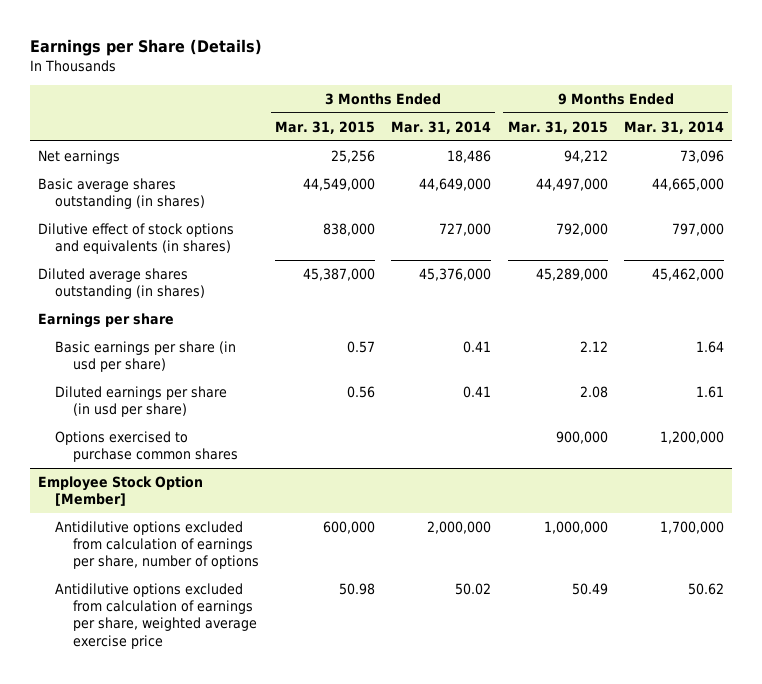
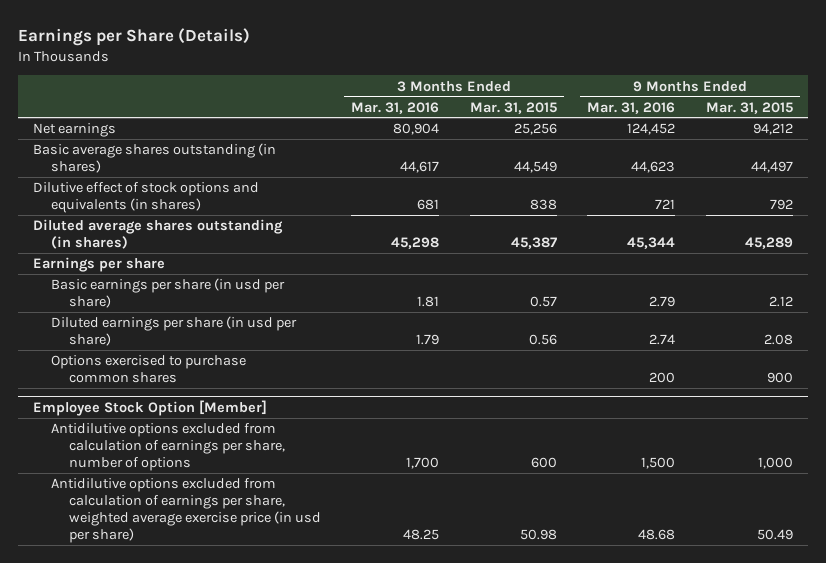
- | 3 Months Ended Mar. 31, 2015 | 3 Months Ended Mar. 31, 2014 | 9 Months Ended Mar. 31, 2015 | 9 Months Ended Mar. 31, 2014
+ | 3 Months Ended Mar. 31, 2016 | 3 Months Ended Mar. 31, 2015 | 9 Months Ended Mar. 31, 2016 | 9 Months Ended Mar. 31, 2015
- Basic average shares outstanding (in shares) | 44,549,000 | 44,649,000 | 44,497,000 | 44,665,000
- Dilutive effect of stock options and equivalents (in shares) | 838,000 | 727,000 | 792,000 | 797,000
- Diluted average shares outstanding (in shares) | 45,387,000 | 45,376,000 | 45,289,000 | 45,462,000
+ Basic average shares outstanding (in shares) | 44,617 | 44,549 | 44,623 | 44,497
+ Dilutive effect of stock options and equivalents (in shares) | 681 | 838 | 721 | 792
+ Diluted average shares outstanding (in shares) | 45,298 | 45,387 | 45,344 | 45,289
- Options exercised to purchase common shares | | | 900,000 | 1,200,000
+ Options exercised to purchase common shares | | | 200 | 900
@ Employee Stock Option [Member]
- Antidilutive options excluded from calculation of earnings per share, number of options | 600,000 | 2,000,000 | 1,000,000 | 1,700,000
- Antidilutive options excluded from calculation of earnings per share, weighted average exercise price | 50.98 | 50.02 | 50.49 | 50.62
+ Antidilutive options excluded from calculation of earnings per share, number of options | 1,700 | 600 | 1,500 | 1,000
+ Antidilutive options excluded from calculation of earnings per share, weighted average exercise price (in usd per share) | 48.25 | 50.98 | 48.68 | 50.49

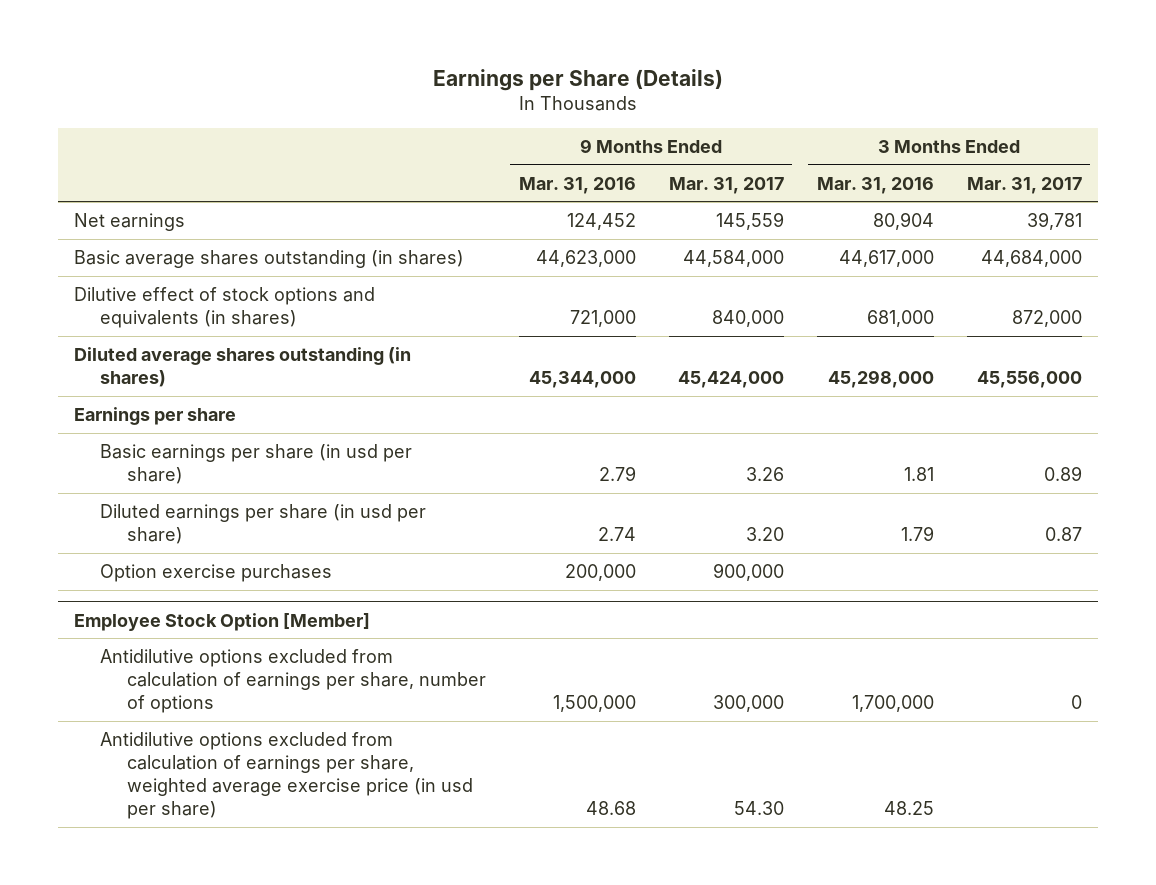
- | 3 Months Ended Mar. 31, 2016 | 3 Months Ended Mar. 31, 2015 | 9 Months Ended Mar. 31, 2016 | 9 Months Ended Mar. 31, 2015
+ | 9 Months Ended Mar. 31, 2016 | 9 Months Ended Mar. 31, 2017 | 3 Months Ended Mar. 31, 2016 | 3 Months Ended Mar. 31, 2017
- Basic average shares outstanding (in shares) | 44,617 | 44,549 | 44,623 | 44,497
- Dilutive effect of stock options and equivalents (in shares) | 681 | 838 | 721 | 792
- Diluted average shares outstanding (in shares) | 45,298 | 45,387 | 45,344 | 45,289
+ Basic average shares outstanding (in shares) | 44,623,000 | 44,584,000 | 44,617,000 | 44,684,000
+ Dilutive effect of stock options and equivalents (in shares) | 721,000 | 840,000 | 681,000 | 872,000
+ Diluted average shares outstanding (in shares) | 45,344,000 | 45,424,000 | 45,298,000 | 45,556,000
- Options exercised to purchase common shares | | | 200 | 900
+ Option exercise purchases | 200,000 | 900,000 | |
@ Employee Stock Option [Member]
- Antidilutive options excluded from calculation of earnings per share, number of options | 1,700 | 600 | 1,500 | 1,000
+ Antidilutive options excluded from calculation of earnings per share, number of options | 1,500,000 | 300,000 | 1,700,000 | 0

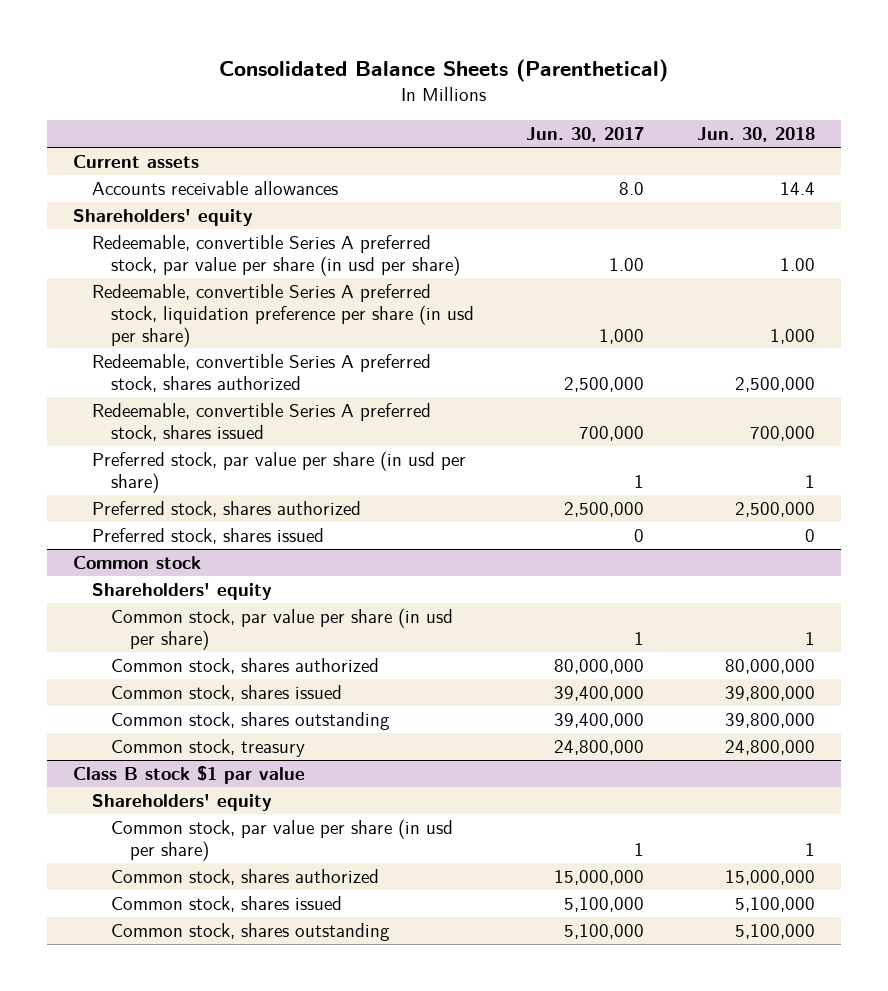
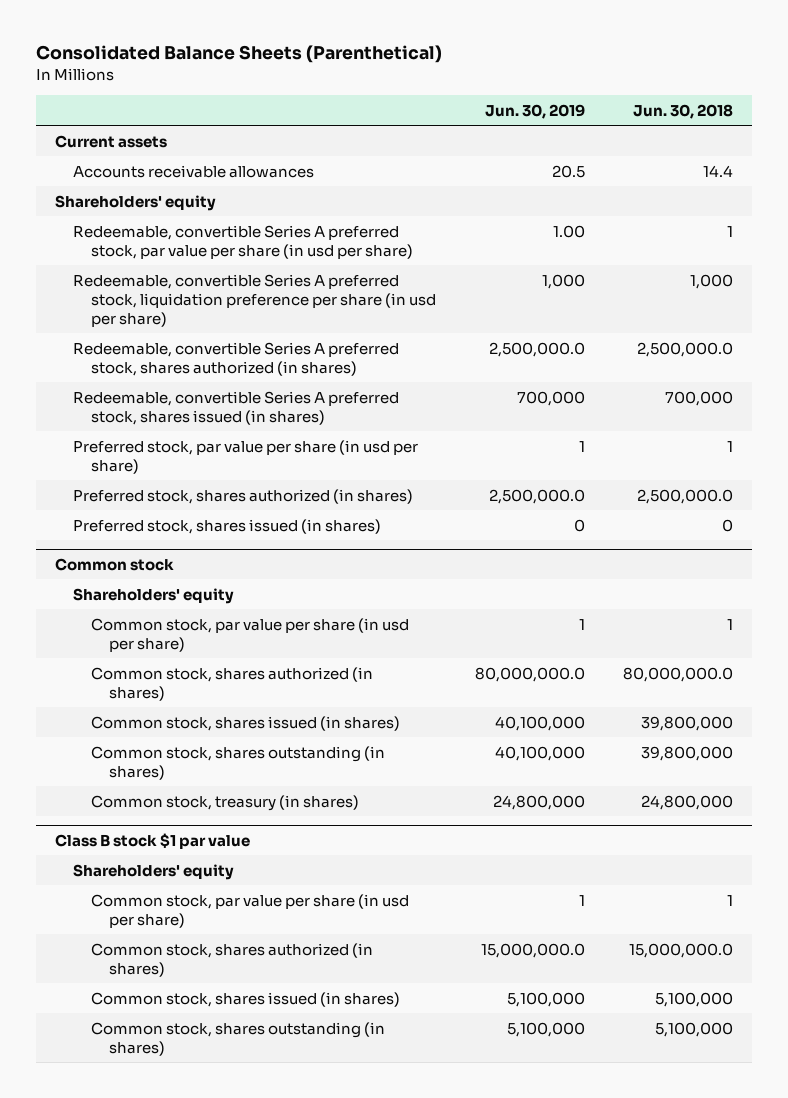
- | Jun. 30, 2017 | Jun. 30, 2018
+ | Jun. 30, 2019 | Jun. 30, 2018
- Redeemable, convertible Series A preferred stock, par value per share (in usd per share) | 1.00 | 1.00
+ Redeemable, convertible Series A preferred stock, par value per share (in usd per share) | 1.00 | 1
- Redeemable, convertible Series A preferred stock, shares authorized | 2,500,000 | 2,500,000
- Redeemable, convertible Series A preferred stock, shares issued | 700,000 | 700,000
+ Redeemable, convertible Series A preferred stock, shares authorized (in shares) | 2,500,000.0 | 2,500,000.0
+ Redeemable, convertible Series A preferred stock, shares issued (in shares) | 700,000 | 700,000
- Preferred stock, shares authorized | 2,500,000 | 2,500,000
- Preferred stock, shares issued | 0 | 0
+ Preferred stock, shares authorized (in shares) | 2,500,000.0 | 2,500,000.0
+ Preferred stock, shares issued (in shares) | 0 | 0
@ Common stock
- Common stock, shares authorized | 80,000,000 | 80,000,000
- Common stock, shares issued | 39,400,000 | 39,800,000
- Common stock, shares outstanding | 39,400,000 | 39,800,000
- Common stock, treasury | 24,800,000 | 24,800,000
+ Common stock, shares authorized (in shares) | 80,000,000.0 | 80,000,000.0
+ Common stock, shares issued (in shares) | 40,100,000 | 39,800,000
+ Common stock, shares outstanding (in shares) | 40,100,000 | 39,800,000
+ Common stock, treasury (in shares) | 24,800,000 | 24,800,000
@ Class B stock $1 par value
- Common stock, shares authorized | 15,000,000 | 15,000,000
- Common stock, shares issued | 5,100,000 | 5,100,000
- Common stock, shares outstanding | 5,100,000 | 5,100,000
+ Common stock, shares authorized (in shares) | 15,000,000.0 | 15,000,000.0
+ Common stock, shares issued (in shares) | 5,100,000 | 5,100,000
+ Common stock, shares outstanding (in shares) | 5,100,000 | 5,100,000

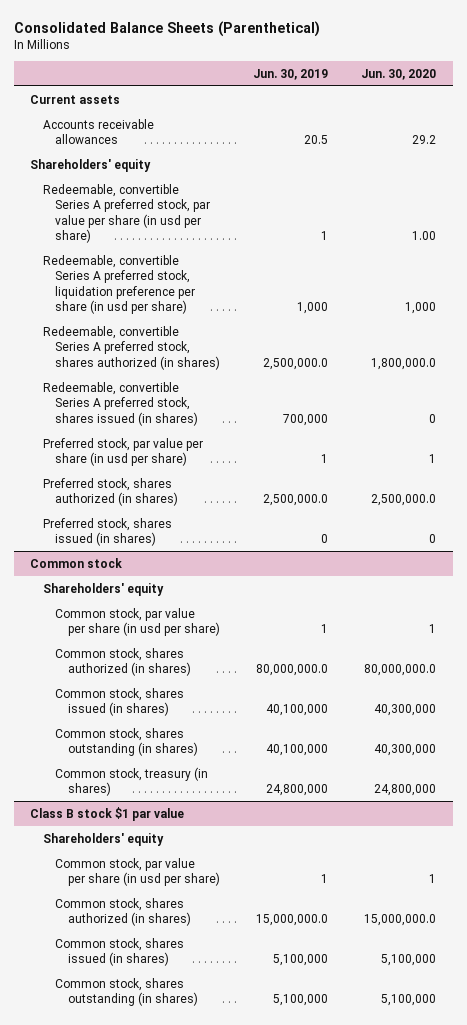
- | Jun. 30, 2019 | Jun. 30, 2018
+ | Jun. 30, 2019 | Jun. 30, 2020
- Redeemable, convertible Series A preferred stock, par value per share (in usd per share) | 1.00 | 1
+ Redeemable, convertible Series A preferred stock, par value per share (in usd per share) | 1 | 1.00

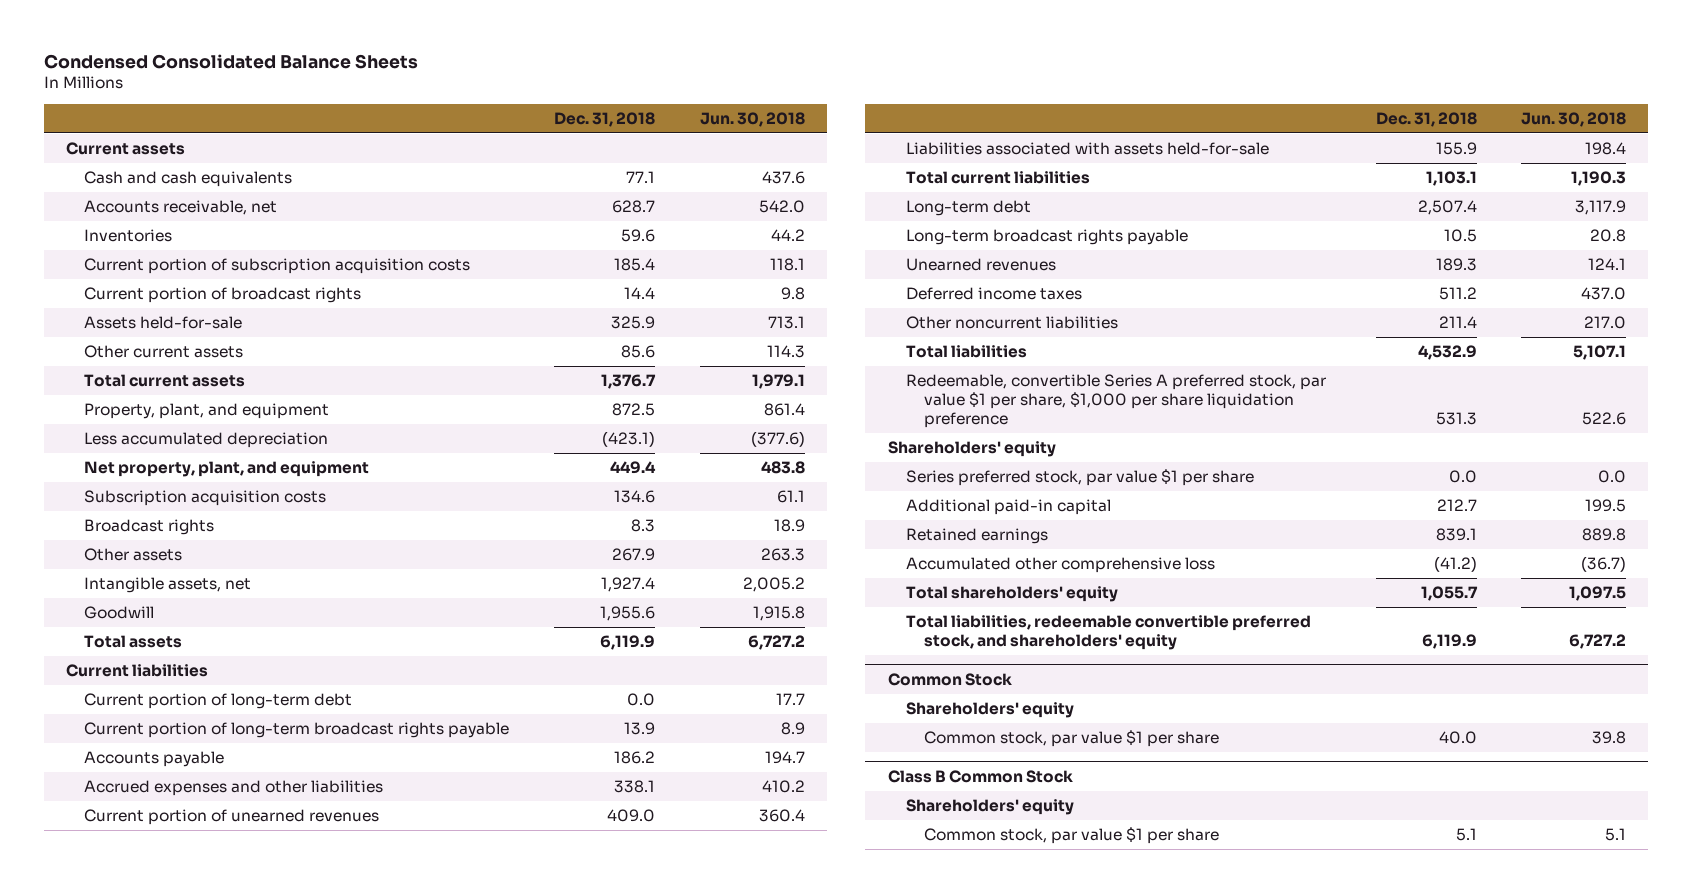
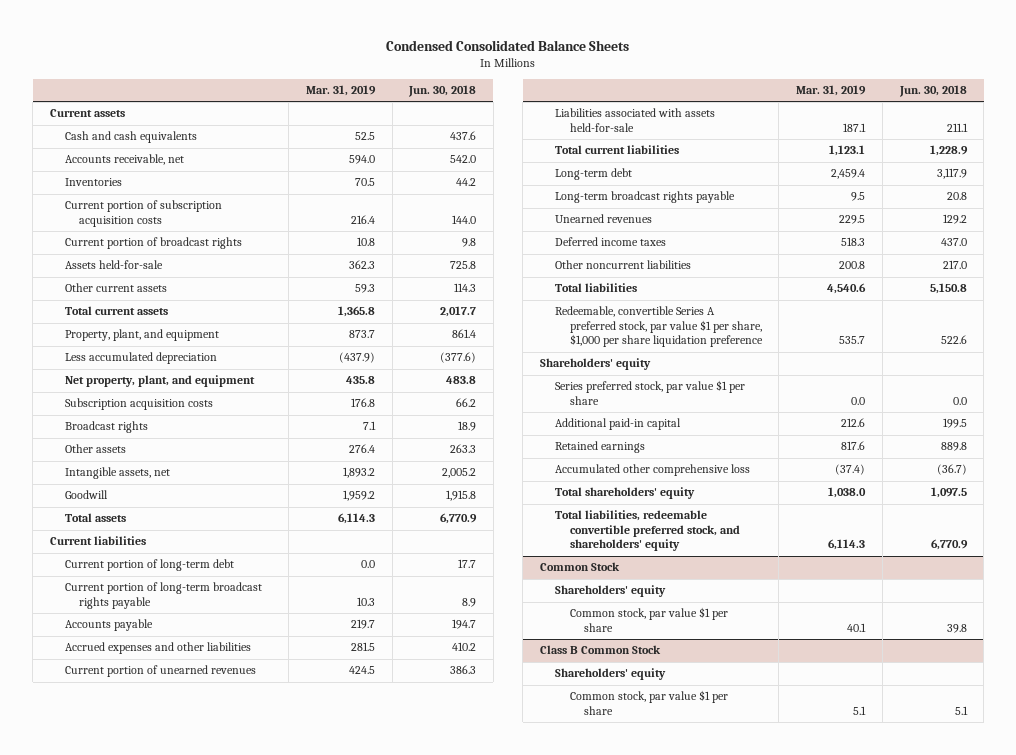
- | Dec. 31, 2018 | Jun. 30, 2018
+ | Mar. 31, 2019 | Jun. 30, 2018
- Current portion of subscription acquisition costs | 185.4 | 118.1
+ Current portion of subscription acquisition costs | 216.4 | 144.0
- Assets held-for-sale | 325.9 | 713.1
+ Assets held-for-sale | 362.3 | 725.8
- Total current assets | 1,376.7 | 1,979.1
+ Total current assets | 1,365.8 | 2,017.7
- Subscription acquisition costs | 134.6 | 61.1
+ Subscription acquisition costs | 176.8 | 66.2
- Total assets | 6,119.9 | 6,727.2
+ Total assets | 6,114.3 | 6,770.9
- Current portion of unearned revenues | 409.0 | 360.4
- Liabilities associated with assets held-for-sale | 155.9 | 198.4
- Total current liabilities | 1,103.1 | 1,190.3
+ Current portion of unearned revenues | 424.5 | 386.3
+ Liabilities associated with assets held-for-sale | 187.1 | 211.1
+ Total current liabilities | 1,123.1 | 1,228.9
- Unearned revenues | 189.3 | 124.1
+ Unearned revenues | 229.5 | 129.2
- Total liabilities | 4,532.9 | 5,107.1
+ Total liabilities | 4,540.6 | 5,150.8
- Total liabilities, redeemable convertible preferred stock, and shareholders' equity | 6,119.9 | 6,727.2
+ Total liabilities, redeemable convertible preferred stock, and shareholders' equity | 6,114.3 | 6,770.9

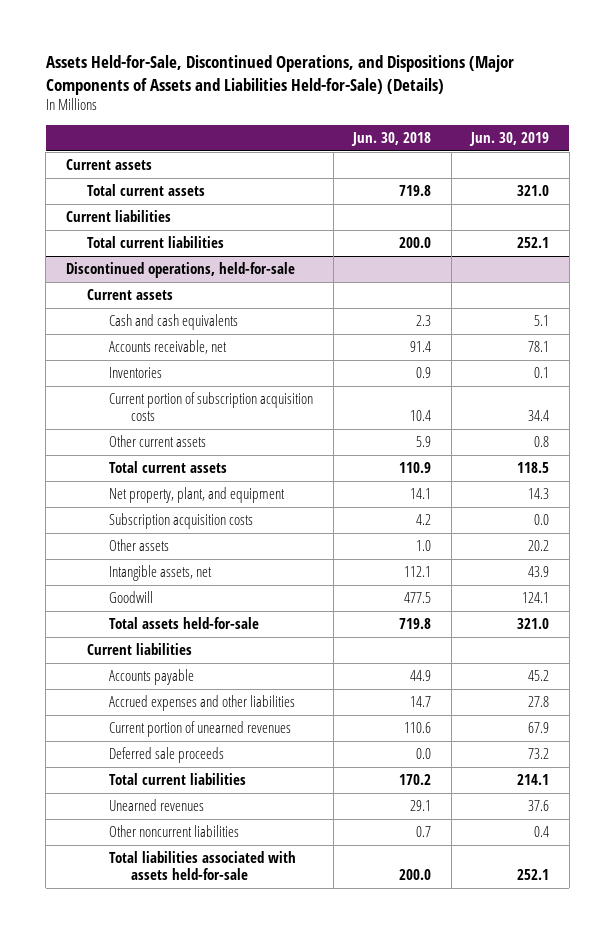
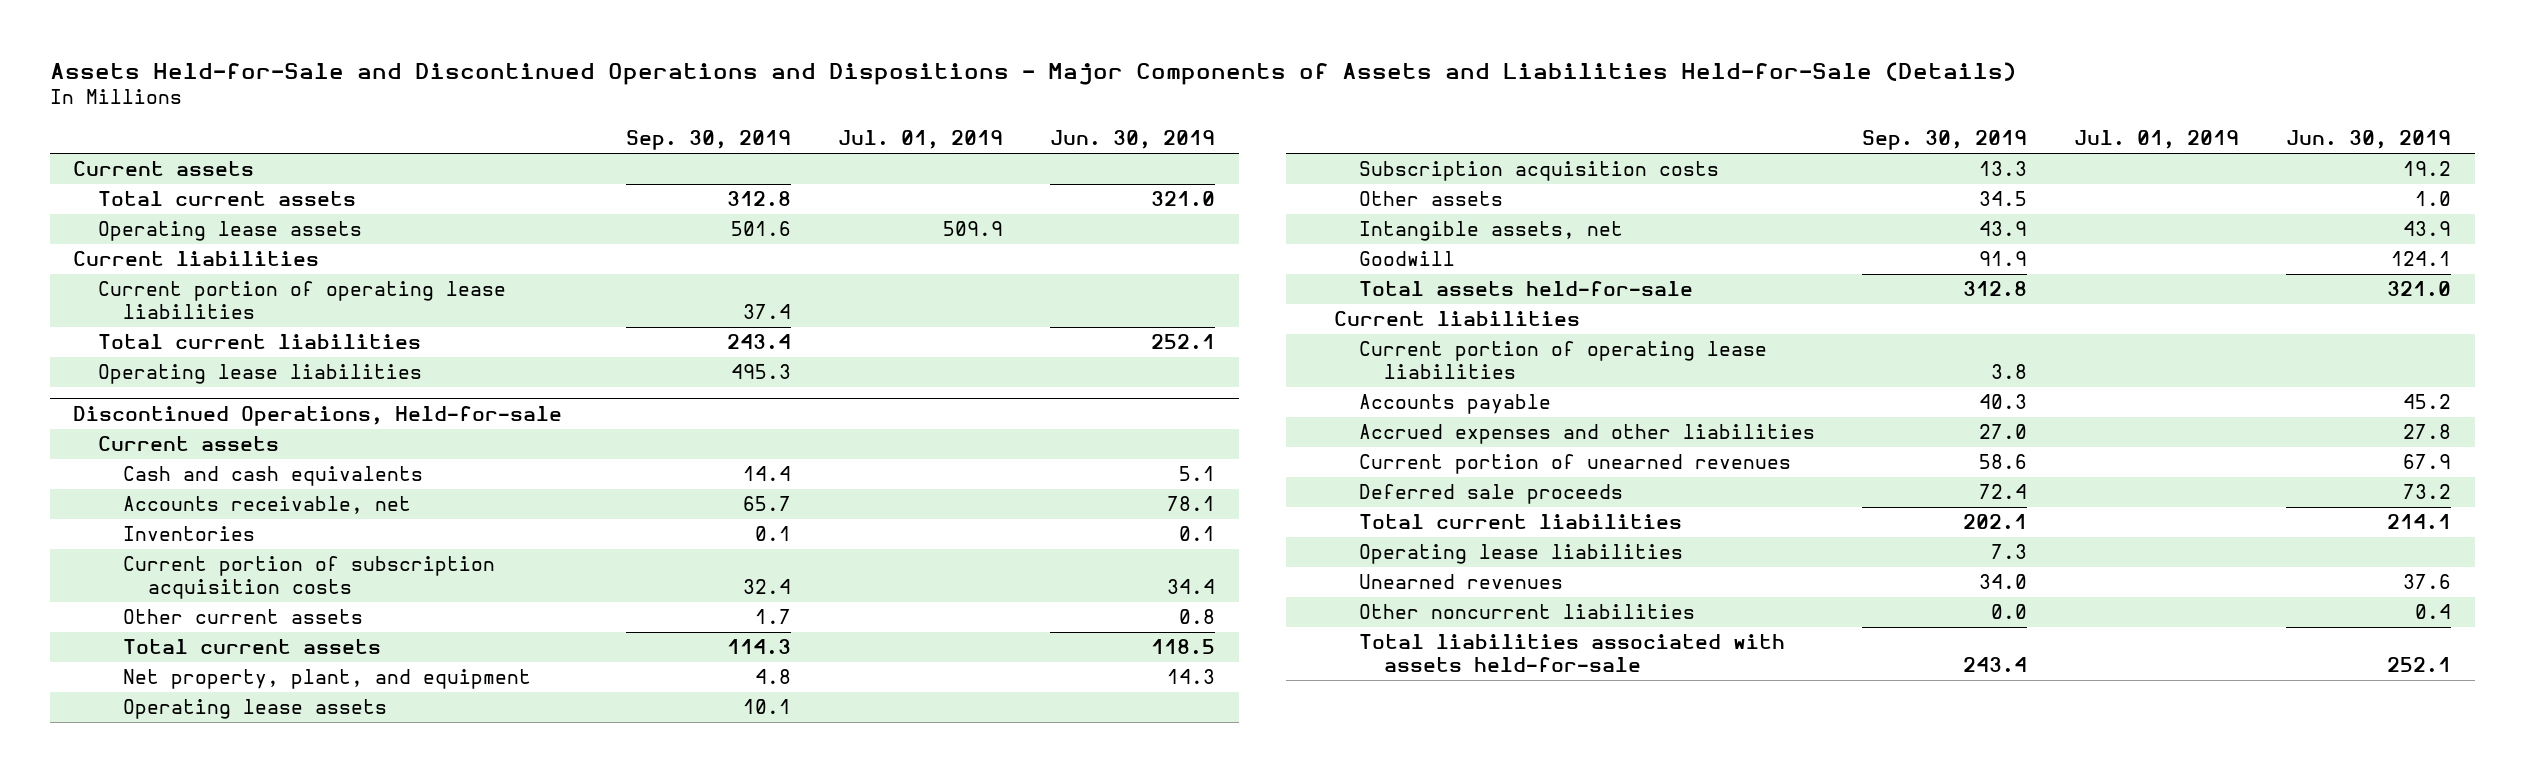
- Assets Held-for-Sale, Discontinued Operations, and Dispositions (Major Components of Assets and Liabilities Held-for-Sale) (Details)
+ Assets Held-for-Sale and Discontinued Operations and Dispositions - Major Components of Assets and Liabilities Held-for-Sale (Details)
- | Jun. 30, 2018 | Jun. 30, 2019
+ | Sep. 30, 2019 | Jul. 01, 2019 | Jun. 30, 2019
+ Operating lease assets | 501.6 | 509.9 |
+ Current portion of operating lease liabilities | 37.4 | |
- Discontinued operations, held-for-sale
+ Operating lease liabilities | 495.3 | |
+ Discontinued Operations, Held-for-sale
- Subscription acquisition costs | 4.2 | 0.0
- Other assets | 1.0 | 20.2
+ Operating lease assets | 10.1 | |
+ Subscription acquisition costs | 13.3 | | 19.2
+ Other assets | 34.5 | | 1.0
+ Current portion of operating lease liabilities | 3.8 | |
+ Operating lease liabilities | 7.3 | |

